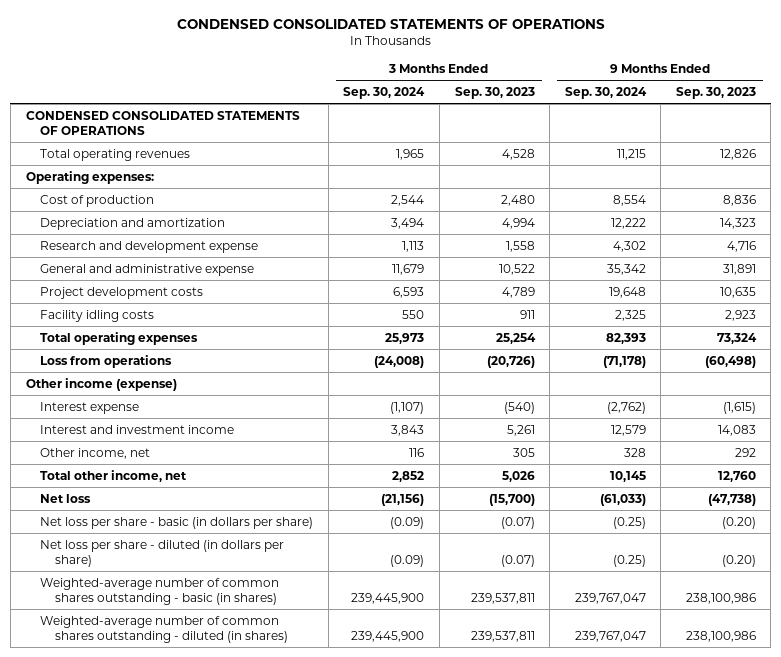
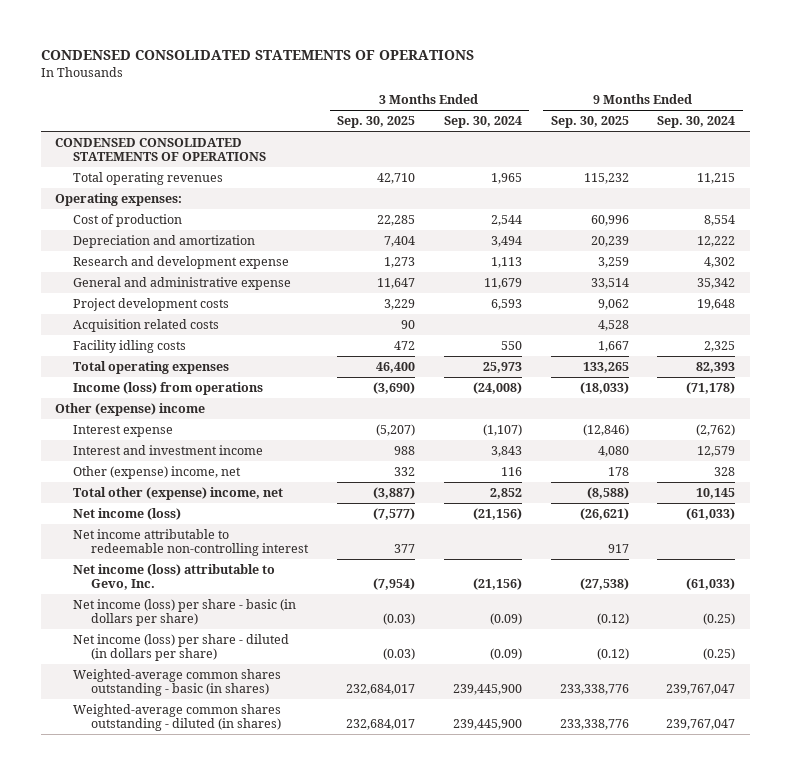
- | 3 Months Ended Sep. 30, 2024 | 3 Months Ended Sep. 30, 2023 | 9 Months Ended Sep. 30, 2024 | 9 Months Ended Sep. 30, 2023
+ | 3 Months Ended Sep. 30, 2025 | 3 Months Ended Sep. 30, 2024 | 9 Months Ended Sep. 30, 2025 | 9 Months Ended Sep. 30, 2024
+ Acquisition related costs | 90 | | 4,528 |
- Loss from operations | (24,008) | (20,726) | (71,178) | (60,498)
- Other income (expense)
+ Income (loss) from operations | (3,690) | (24,008) | (18,033) | (71,178)
+ Other (expense) income
- Other income, net | 116 | 305 | 328 | 292
- Total other income, net | 2,852 | 5,026 | 10,145 | 12,760
- Net loss | (21,156) | (15,700) | (61,033) | (47,738)
- Net loss per share - basic (in dollars per share) | (0.09) | (0.07) | (0.25) | (0.20)
- Net loss per share - diluted (in dollars per share) | (0.09) | (0.07) | (0.25) | (0.20)
- Weighted-average number of common shares outstanding - basic (in shares) | 239,445,900 | 239,537,811 | 239,767,047 | 238,100,986
- Weighted-average number of common shares outstanding - diluted (in shares) | 239,445,900 | 239,537,811 | 239,767,047 | 238,100,986
+ Other (expense) income, net | 332 | 116 | 178 | 328
+ Total other (expense) income, net | (3,887) | 2,852 | (8,588) | 10,145
+ Net income (loss) | (7,577) | (21,156) | (26,621) | (61,033)
+ Net income attributable to redeemable non-controlling interest | 377 | | 917 |
+ Net income (loss) attributable to Gevo, Inc. | (7,954) | (21,156) | (27,538) | (61,033)
+ Net income (loss) per share - basic (in dollars per share) | (0.03) | (0.09) | (0.12) | (0.25)
+ Net income (loss) per share - diluted (in dollars per share) | (0.03) | (0.09) | (0.12) | (0.25)
+ Weighted-average common shares outstanding - basic (in shares) | 232,684,017 | 239,445,900 | 233,338,776 | 239,767,047
+ Weighted-average common shares outstanding - diluted (in shares) | 232,684,017 | 239,445,900 | 233,338,776 | 239,767,047

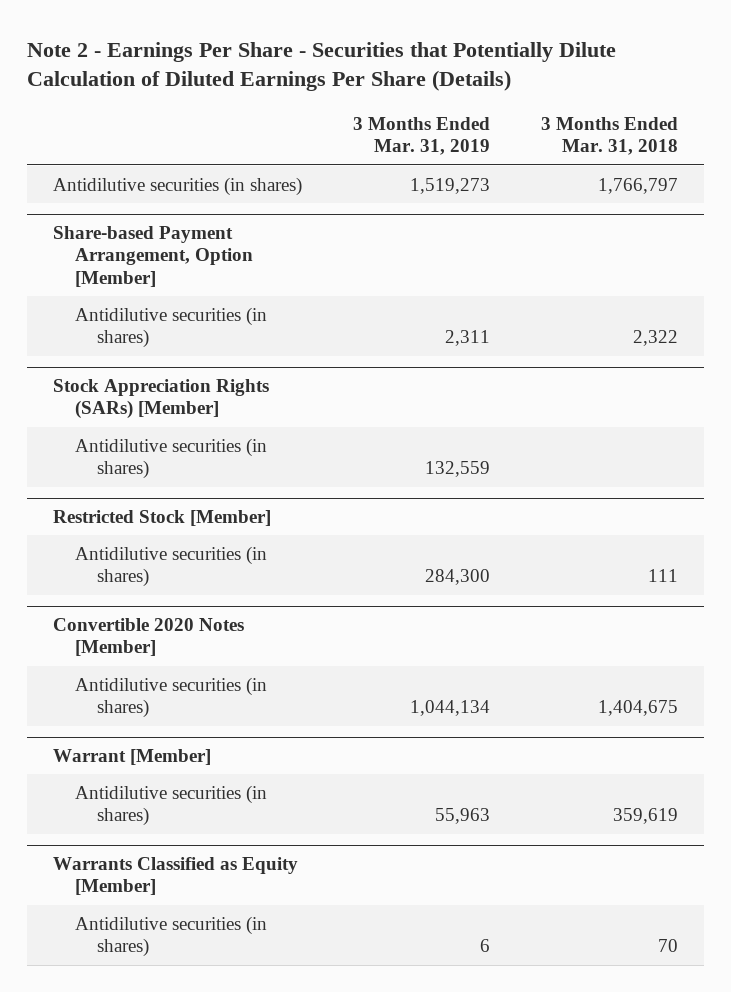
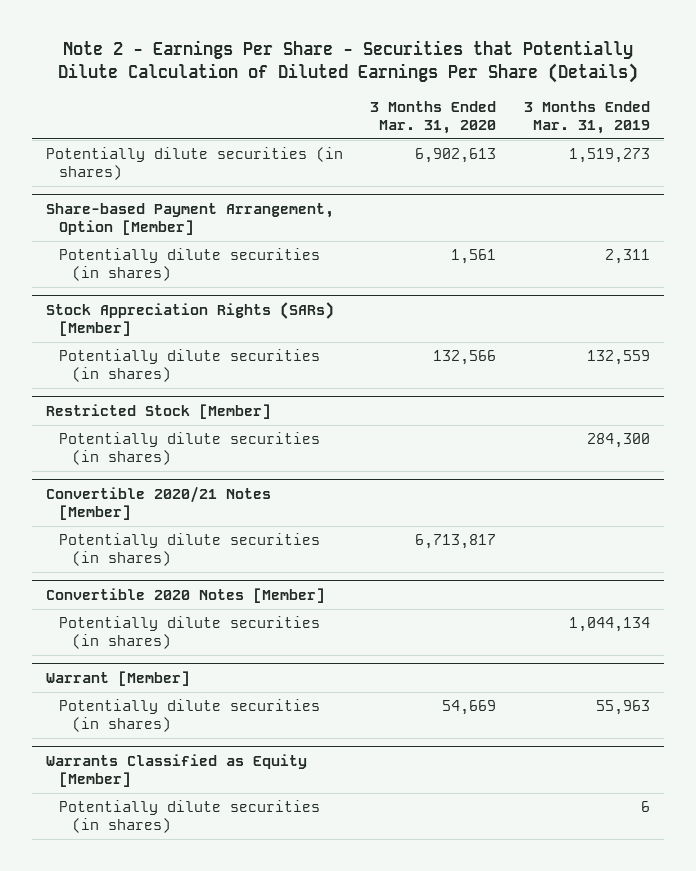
- | 3 Months Ended Mar. 31, 2019 | 3 Months Ended Mar. 31, 2018
+ | 3 Months Ended Mar. 31, 2020 | 3 Months Ended Mar. 31, 2019
- Antidilutive securities (in shares) | 1,519,273 | 1,766,797
+ Potentially dilute securities (in shares) | 6,902,613 | 1,519,273
@ Share-based Payment Arrangement, Option [Member]
- Antidilutive securities (in shares) | 2,311 | 2,322
+ Potentially dilute securities (in shares) | 1,561 | 2,311
@ Stock Appreciation Rights (SARs) [Member]
- Antidilutive securities (in shares) | 132,559 |
+ Potentially dilute securities (in shares) | 132,566 | 132,559
@ Restricted Stock [Member]
- Antidilutive securities (in shares) | 284,300 | 111
+ Potentially dilute securities (in shares) | | 284,300
+ Convertible 2020/21 Notes [Member]
+ Potentially dilute securities (in shares) | 6,713,817 |
@ Convertible 2020 Notes [Member]
- Antidilutive securities (in shares) | 1,044,134 | 1,404,675
+ Potentially dilute securities (in shares) | | 1,044,134
@ Warrant [Member]
- Antidilutive securities (in shares) | 55,963 | 359,619
+ Potentially dilute securities (in shares) | 54,669 | 55,963
@ Warrants Classified as Equity [Member]
- Antidilutive securities (in shares) | 6 | 70
+ Potentially dilute securities (in shares) | | 6

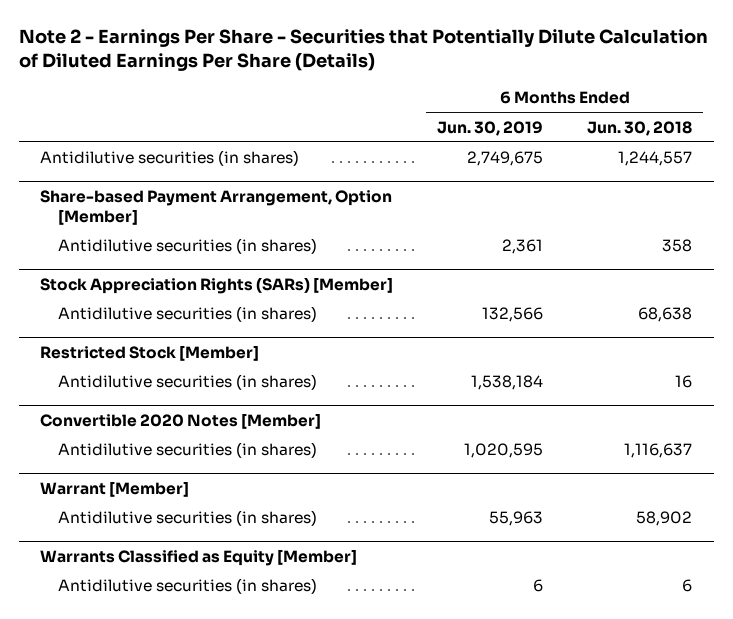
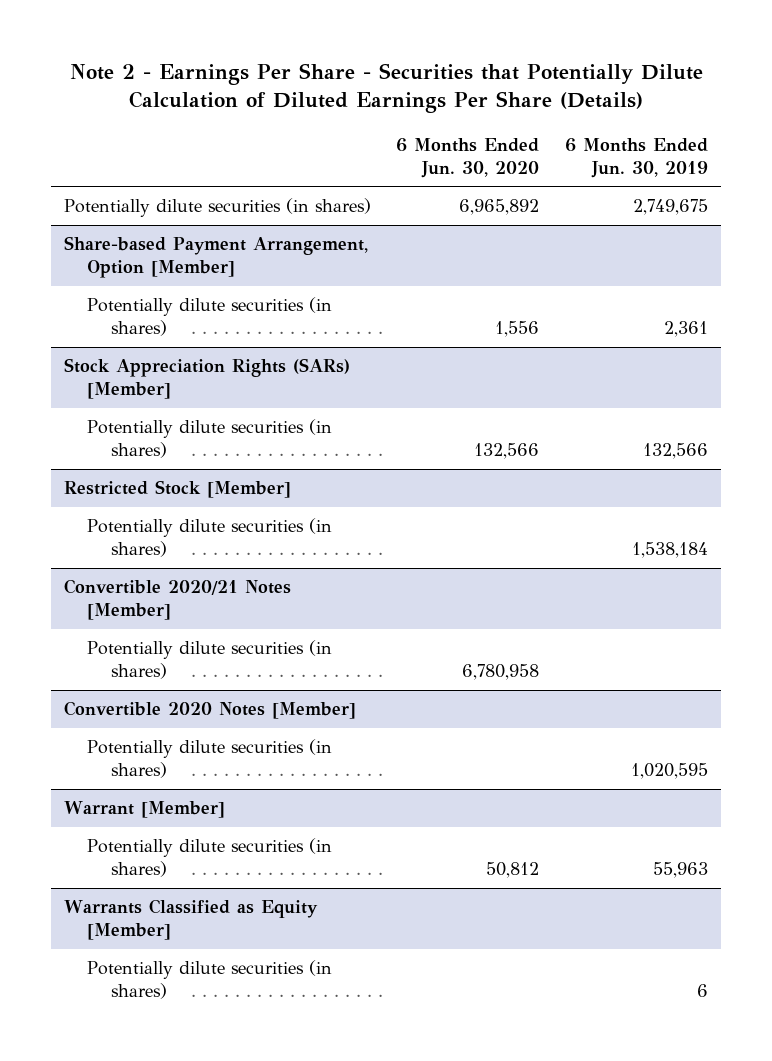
- | 6 Months Ended Jun. 30, 2019 | 6 Months Ended Jun. 30, 2018
+ | 6 Months Ended Jun. 30, 2020 | 6 Months Ended Jun. 30, 2019
- Antidilutive securities (in shares) | 2,749,675 | 1,244,557
+ Potentially dilute securities (in shares) | 6,965,892 | 2,749,675
@ Share-based Payment Arrangement, Option [Member]
- Antidilutive securities (in shares) | 2,361 | 358
+ Potentially dilute securities (in shares) | 1,556 | 2,361
@ Stock Appreciation Rights (SARs) [Member]
- Antidilutive securities (in shares) | 132,566 | 68,638
+ Potentially dilute securities (in shares) | 132,566 | 132,566
@ Restricted Stock [Member]
- Antidilutive securities (in shares) | 1,538,184 | 16
+ Potentially dilute securities (in shares) | | 1,538,184
+ Convertible 2020/21 Notes [Member]
+ Potentially dilute securities (in shares) | 6,780,958 |
@ Convertible 2020 Notes [Member]
- Antidilutive securities (in shares) | 1,020,595 | 1,116,637
+ Potentially dilute securities (in shares) | | 1,020,595
@ Warrant [Member]
- Antidilutive securities (in shares) | 55,963 | 58,902
+ Potentially dilute securities (in shares) | 50,812 | 55,963
@ Warrants Classified as Equity [Member]
- Antidilutive securities (in shares) | 6 | 6
+ Potentially dilute securities (in shares) | | 6

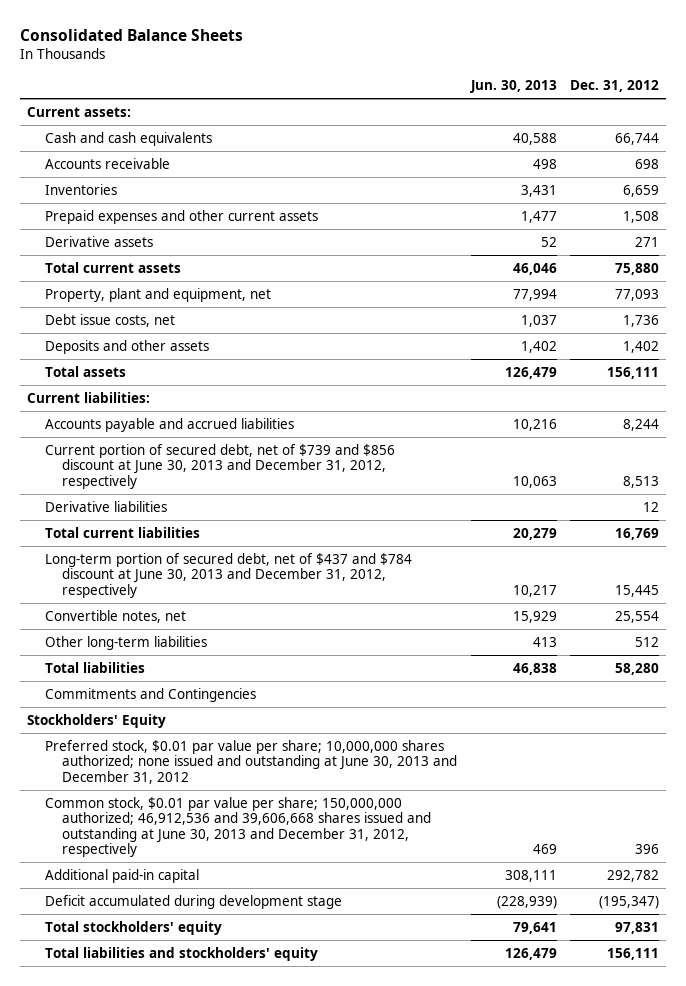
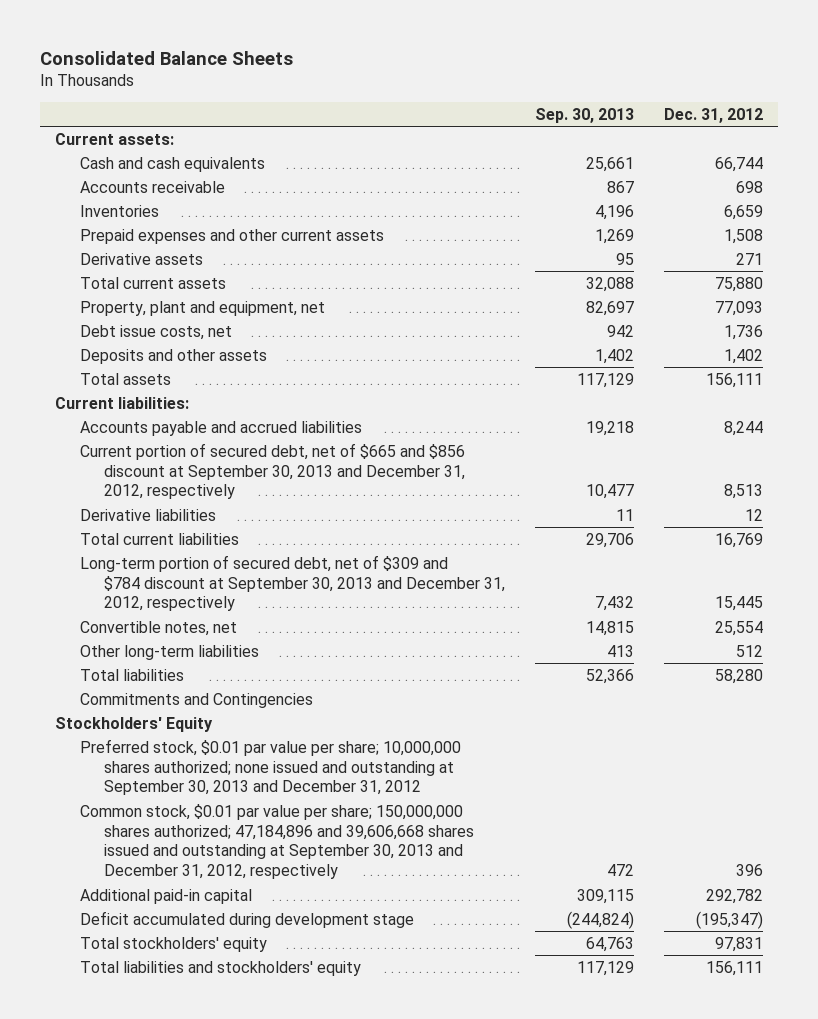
- | Jun. 30, 2013 | Dec. 31, 2012
+ | Sep. 30, 2013 | Dec. 31, 2012
- Current portion of secured debt, net of $739 and $856 discount at June 30, 2013 and December 31, 2012, respectively | 10,063 | 8,513
+ Current portion of secured debt, net of $665 and $856 discount at September 30, 2013 and December 31, 2012, respectively | 10,477 | 8,513
- Long-term portion of secured debt, net of $437 and $784 discount at June 30, 2013 and December 31, 2012, respectively | 10,217 | 15,445
+ Long-term portion of secured debt, net of $309 and $784 discount at September 30, 2013 and December 31, 2012, respectively | 7,432 | 15,445
- Preferred stock, $0.01 par value per share; 10,000,000 shares authorized; none issued and outstanding at June 30, 2013 and December 31, 2012
- Common stock, $0.01 par value per share; 150,000,000 authorized; 46,912,536 and 39,606,668 shares issued and outstanding at June 30, 2013 and December 31, 2012, respectively | 469 | 396
+ Preferred stock, $0.01 par value per share; 10,000,000 shares authorized; none issued and outstanding at September 30, 2013 and December 31, 2012
+ Common stock, $0.01 par value per share; 150,000,000 shares authorized; 47,184,896 and 39,606,668 shares issued and outstanding at September 30, 2013 and December 31, 2012, respectively | 472 | 396

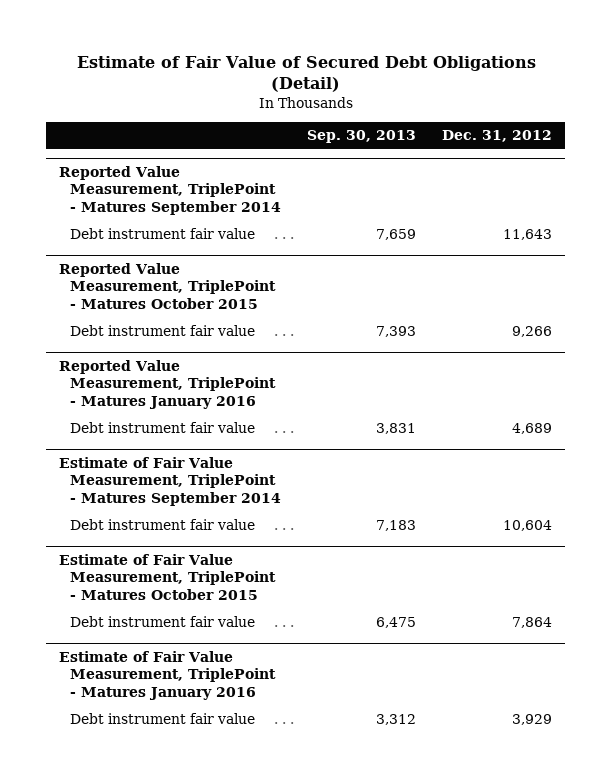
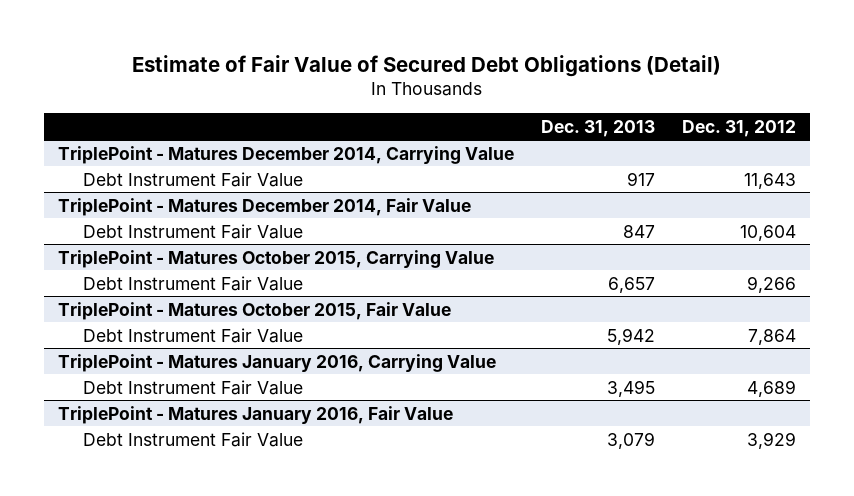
- | Sep. 30, 2013 | Dec. 31, 2012
+ | Dec. 31, 2013 | Dec. 31, 2012
- Reported Value Measurement, TriplePoint - Matures September 2014
- Debt instrument fair value | 7,659 | 11,643
- Reported Value Measurement, TriplePoint - Matures October 2015
- Debt instrument fair value | 7,393 | 9,266
- Reported Value Measurement, TriplePoint - Matures January 2016
- Debt instrument fair value | 3,831 | 4,689
- Estimate of Fair Value Measurement, TriplePoint - Matures September 2014
- Debt instrument fair value | 7,183 | 10,604
- Estimate of Fair Value Measurement, TriplePoint - Matures October 2015
- Debt instrument fair value | 6,475 | 7,864
- Estimate of Fair Value Measurement, TriplePoint - Matures January 2016
- Debt instrument fair value | 3,312 | 3,929
+ TriplePoint - Matures December 2014, Carrying Value
+ Debt Instrument Fair Value | 917 | 11,643
+ TriplePoint - Matures December 2014, Fair Value
+ Debt Instrument Fair Value | 847 | 10,604
+ TriplePoint - Matures October 2015, Carrying Value
+ Debt Instrument Fair Value | 6,657 | 9,266
+ TriplePoint - Matures October 2015, Fair Value
+ Debt Instrument Fair Value | 5,942 | 7,864
+ TriplePoint - Matures January 2016, Carrying Value
+ Debt Instrument Fair Value | 3,495 | 4,689
+ TriplePoint - Matures January 2016, Fair Value
+ Debt Instrument Fair Value | 3,079 | 3,929

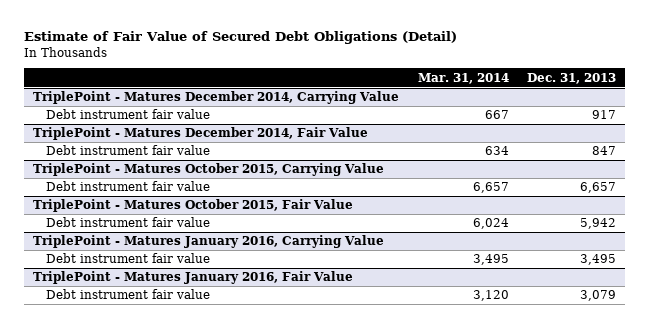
- | Dec. 31, 2013 | Dec. 31, 2012
+ | Mar. 31, 2014 | Dec. 31, 2013
@ TriplePoint - Matures December 2014, Carrying Value
- Debt Instrument Fair Value | 917 | 11,643
+ Debt instrument fair value | 667 | 917
@ TriplePoint - Matures December 2014, Fair Value
- Debt Instrument Fair Value | 847 | 10,604
+ Debt instrument fair value | 634 | 847
@ TriplePoint - Matures October 2015, Carrying Value
- Debt Instrument Fair Value | 6,657 | 9,266
+ Debt instrument fair value | 6,657 | 6,657
@ TriplePoint - Matures October 2015, Fair Value
- Debt Instrument Fair Value | 5,942 | 7,864
+ Debt instrument fair value | 6,024 | 5,942
@ TriplePoint - Matures January 2016, Carrying Value
- Debt Instrument Fair Value | 3,495 | 4,689
+ Debt instrument fair value | 3,495 | 3,495
@ TriplePoint - Matures January 2016, Fair Value
- Debt Instrument Fair Value | 3,079 | 3,929
+ Debt instrument fair value | 3,120 | 3,079

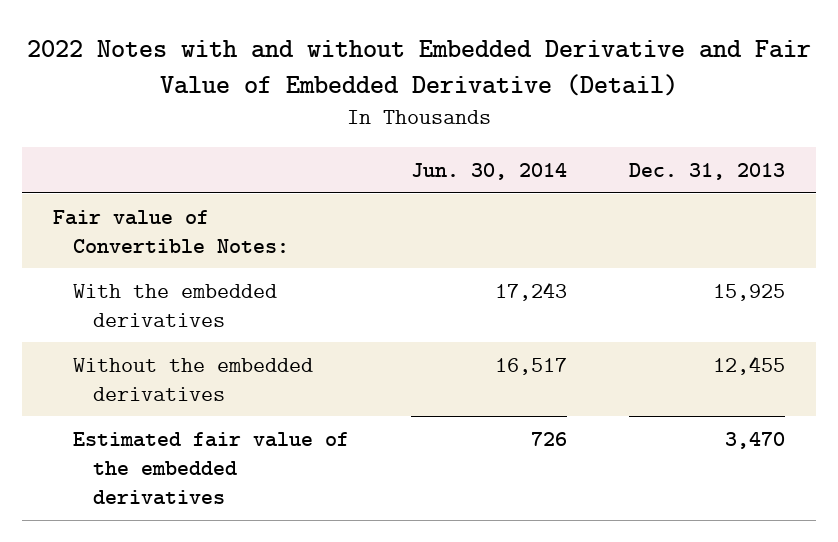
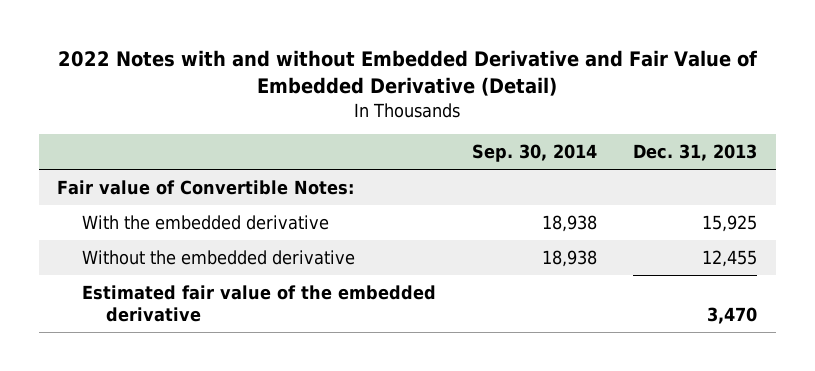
- | Jun. 30, 2014 | Dec. 31, 2013
+ | Sep. 30, 2014 | Dec. 31, 2013
- With the embedded derivatives | 17,243 | 15,925
- Without the embedded derivatives | 16,517 | 12,455
- Estimated fair value of the embedded derivatives | 726 | 3,470
+ With the embedded derivative | 18,938 | 15,925
+ Without the embedded derivative | 18,938 | 12,455
+ Estimated fair value of the embedded derivative | | 3,470

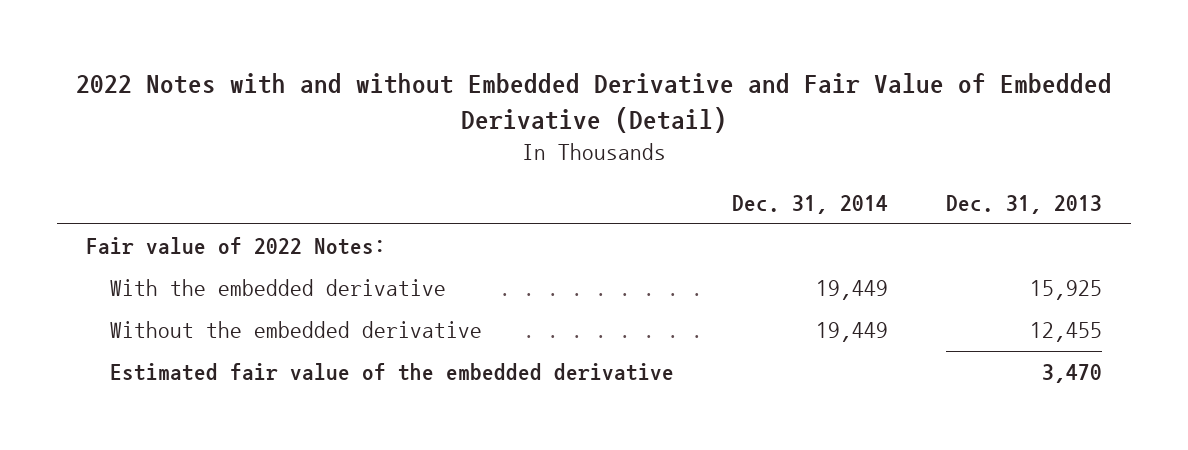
- | Sep. 30, 2014 | Dec. 31, 2013
+ | Dec. 31, 2014 | Dec. 31, 2013
- Fair value of Convertible Notes:
+ Fair value of 2022 Notes:

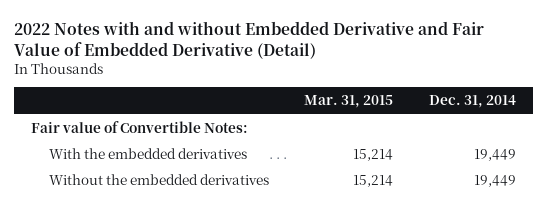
- | Dec. 31, 2014 | Dec. 31, 2013
+ | Mar. 31, 2015 | Dec. 31, 2014
- Fair value of 2022 Notes:
- With the embedded derivative | 19,449 | 15,925
- Without the embedded derivative | 19,449 | 12,455
- Estimated fair value of the embedded derivative | | 3,470
+ Fair value of Convertible Notes:
+ With the embedded derivatives | 15,214 | 19,449
+ Without the embedded derivatives | 15,214 | 19,449

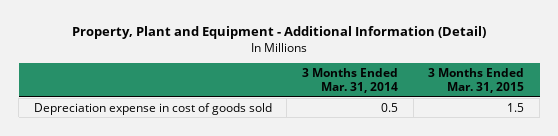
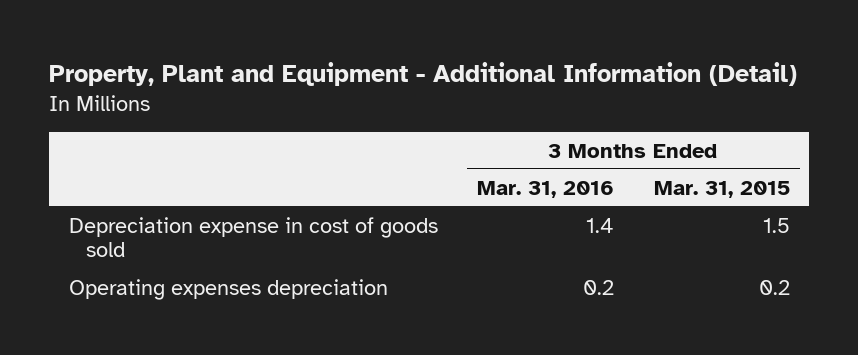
- | 3 Months Ended Mar. 31, 2014 | 3 Months Ended Mar. 31, 2015
+ | 3 Months Ended Mar. 31, 2016 | 3 Months Ended Mar. 31, 2015
+ Operating expenses depreciation | 0.2 | 0.2

